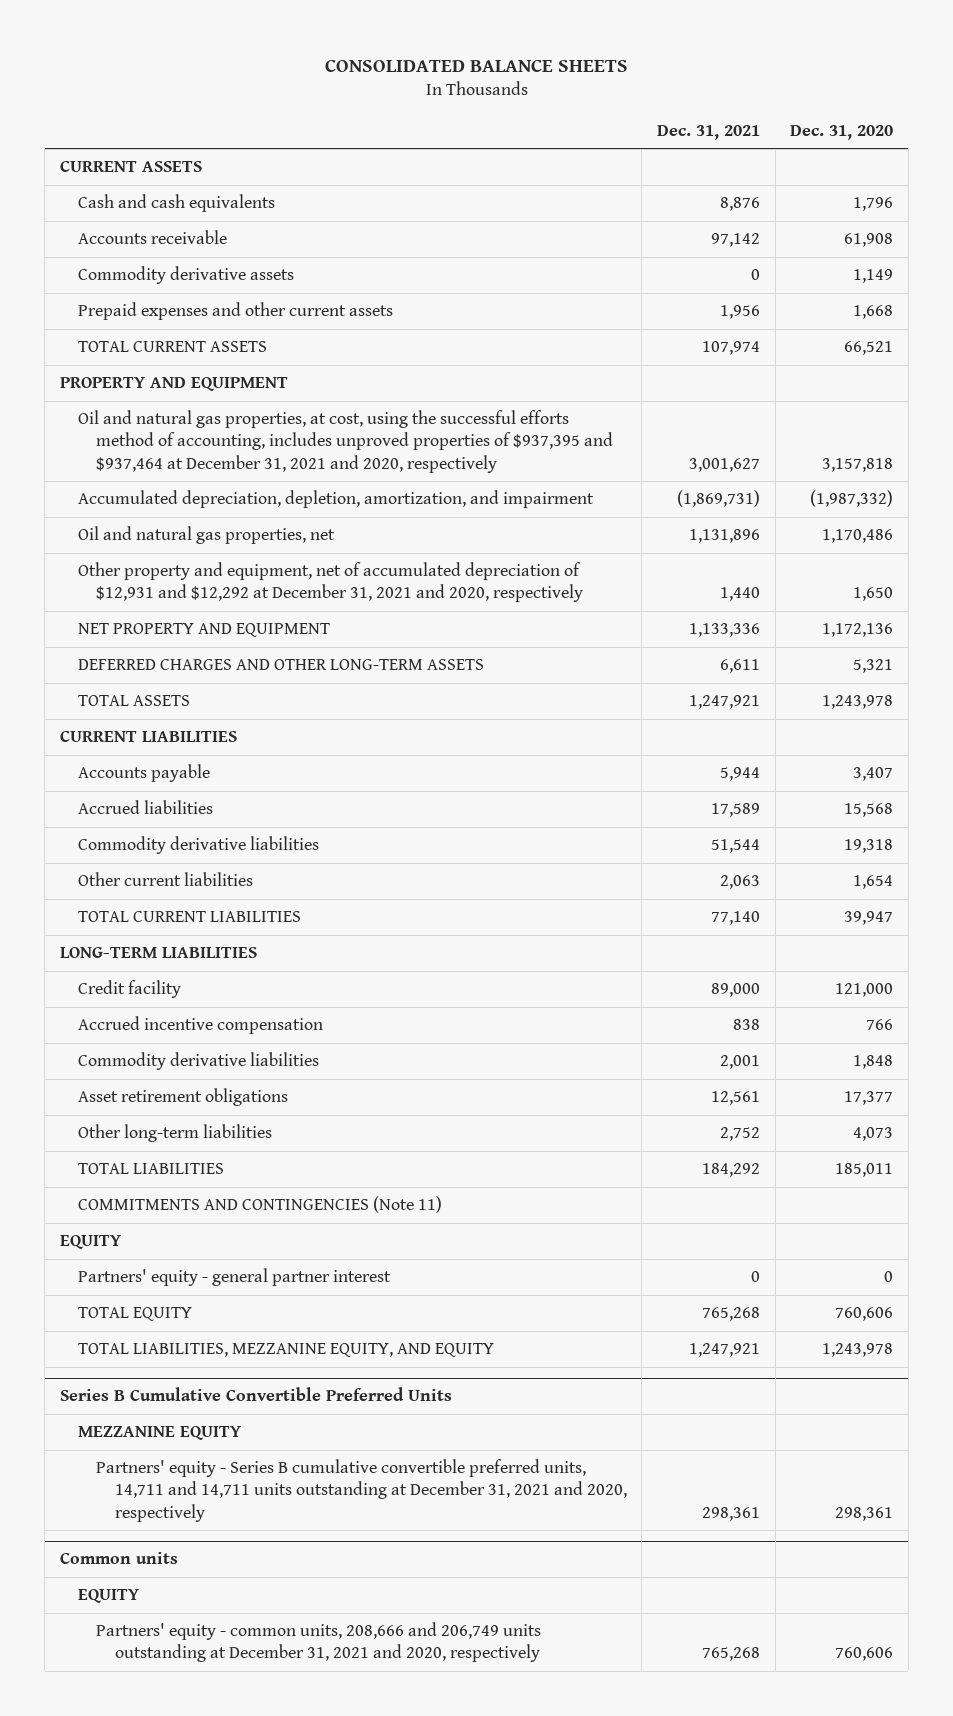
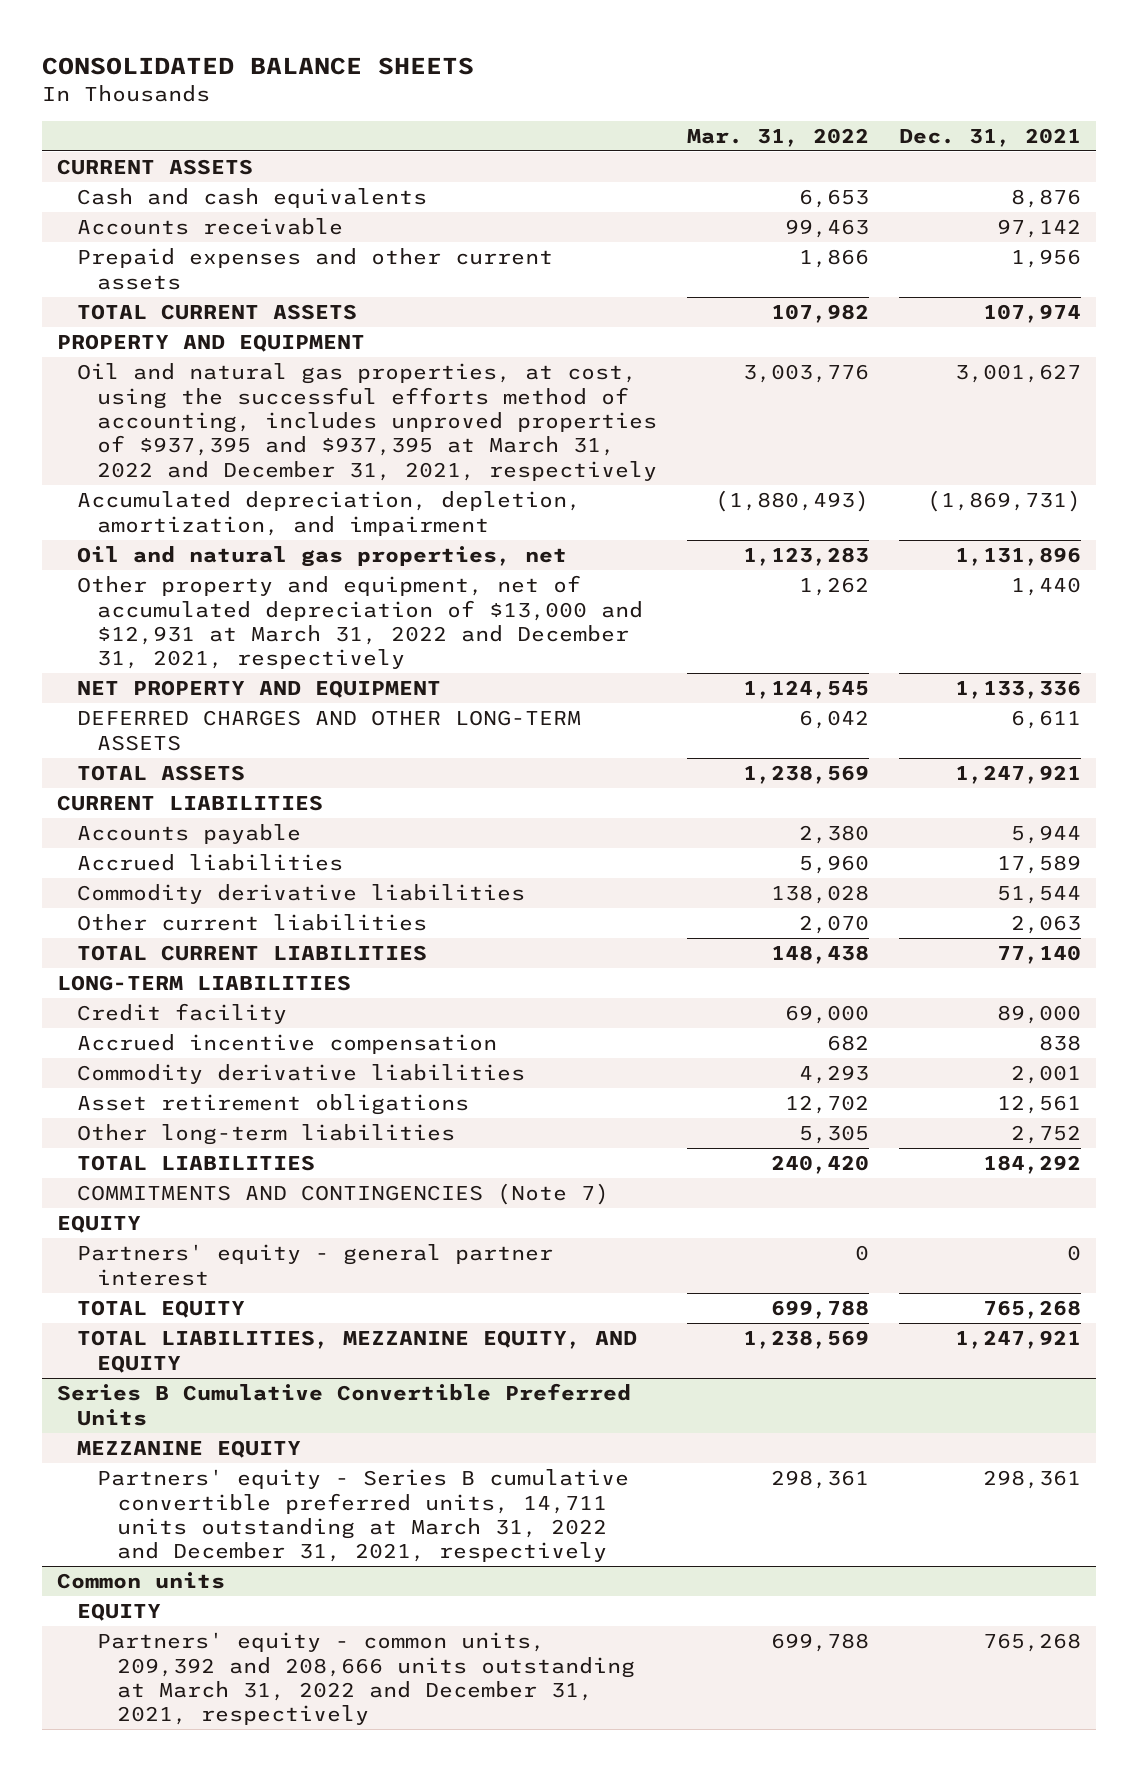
- | Dec. 31, 2021 | Dec. 31, 2020
+ | Mar. 31, 2022 | Dec. 31, 2021
- Commodity derivative assets | 0 | 1,149
- Oil and natural gas properties, at cost, using the successful efforts method of accounting, includes unproved properties of $937,395 and $937,464 at December 31, 2021 and 2020, respectively | 3,001,627 | 3,157,818
+ Oil and natural gas properties, at cost, using the successful efforts method of accounting, includes unproved properties of $937,395 and $937,395 at March 31, 2022 and December 31, 2021, respectively | 3,003,776 | 3,001,627
- Other property and equipment, net of accumulated depreciation of $12,931 and $12,292 at December 31, 2021 and 2020, respectively | 1,440 | 1,650
+ Other property and equipment, net of accumulated depreciation of $13,000 and $12,931 at March 31, 2022 and December 31, 2021, respectively | 1,262 | 1,440
- COMMITMENTS AND CONTINGENCIES (Note 11)
+ COMMITMENTS AND CONTINGENCIES (Note 7)
@ Series B Cumulative Convertible Preferred Units
- Partners' equity - Series B cumulative convertible preferred units, 14,711 and 14,711 units outstanding at December 31, 2021 and 2020, respectively | 298,361 | 298,361
+ Partners' equity - Series B cumulative convertible preferred units, 14,711 units outstanding at March 31, 2022 and December 31, 2021, respectively | 298,361 | 298,361
@ Common units
- Partners' equity - common units, 208,666 and 206,749 units outstanding at December 31, 2021 and 2020, respectively | 765,268 | 760,606
+ Partners' equity - common units, 209,392 and 208,666 units outstanding at March 31, 2022 and December 31, 2021, respectively | 699,788 | 765,268

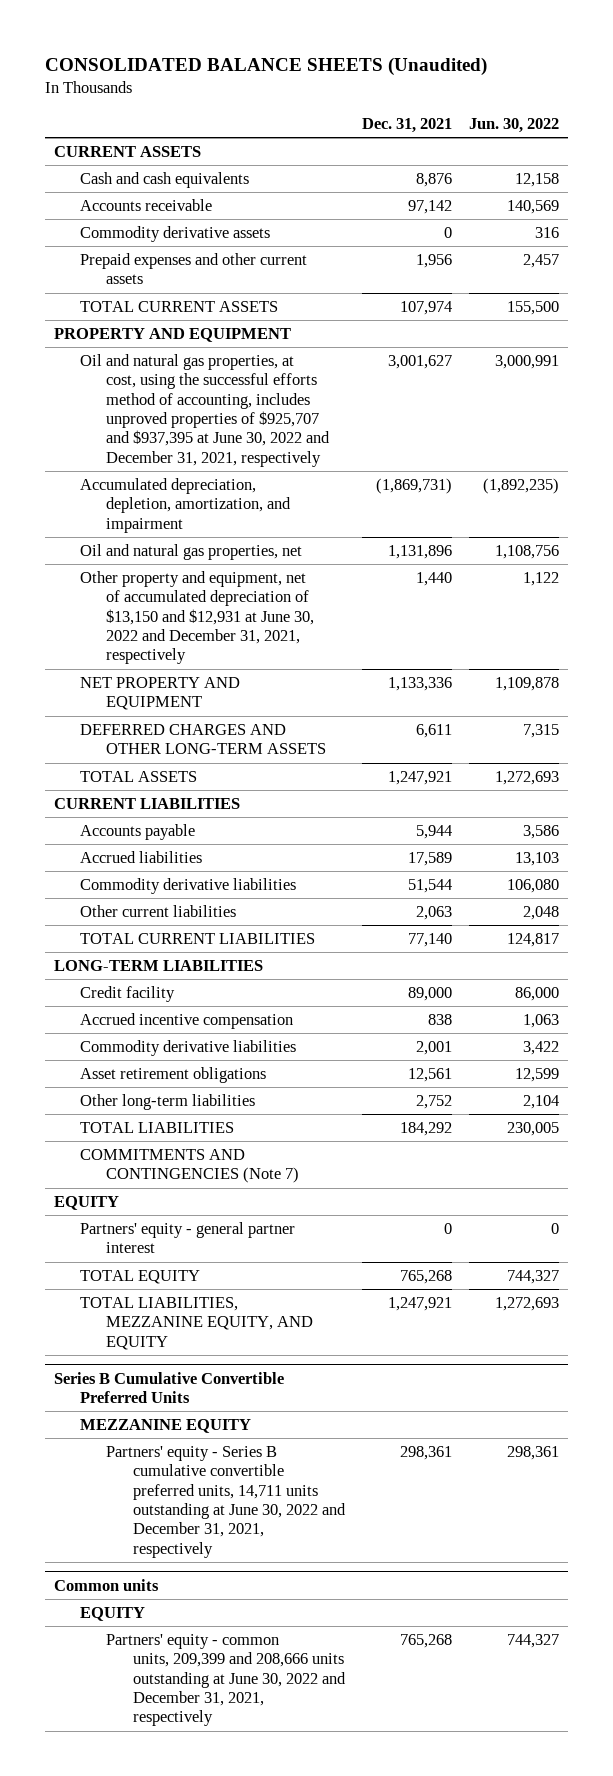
- CONSOLIDATED BALANCE SHEETS
+ CONSOLIDATED BALANCE SHEETS (Unaudited)
- | Mar. 31, 2022 | Dec. 31, 2021
+ | Dec. 31, 2021 | Jun. 30, 2022
+ Commodity derivative assets | 0 | 316
- Oil and natural gas properties, at cost, using the successful efforts method of accounting, includes unproved properties of $937,395 and $937,395 at March 31, 2022 and December 31, 2021, respectively | 3,003,776 | 3,001,627
+ Oil and natural gas properties, at cost, using the successful efforts method of accounting, includes unproved properties of $925,707 and $937,395 at June 30, 2022 and December 31, 2021, respectively | 3,001,627 | 3,000,991
- Other property and equipment, net of accumulated depreciation of $13,000 and $12,931 at March 31, 2022 and December 31, 2021, respectively | 1,262 | 1,440
+ Other property and equipment, net of accumulated depreciation of $13,150 and $12,931 at June 30, 2022 and December 31, 2021, respectively | 1,440 | 1,122
@ Series B Cumulative Convertible Preferred Units
- Partners' equity - Series B cumulative convertible preferred units, 14,711 units outstanding at March 31, 2022 and December 31, 2021, respectively | 298,361 | 298,361
+ Partners' equity - Series B cumulative convertible preferred units, 14,711 units outstanding at June 30, 2022 and December 31, 2021, respectively | 298,361 | 298,361
@ Common units
- Partners' equity - common units, 209,392 and 208,666 units outstanding at March 31, 2022 and December 31, 2021, respectively | 699,788 | 765,268
+ Partners' equity - common units, 209,399 and 208,666 units outstanding at June 30, 2022 and December 31, 2021, respectively | 765,268 | 744,327

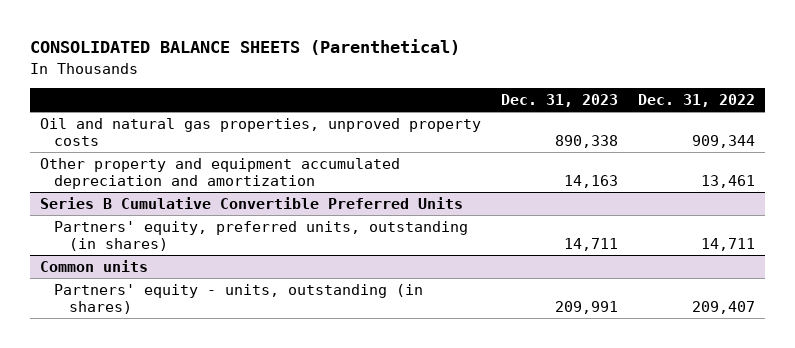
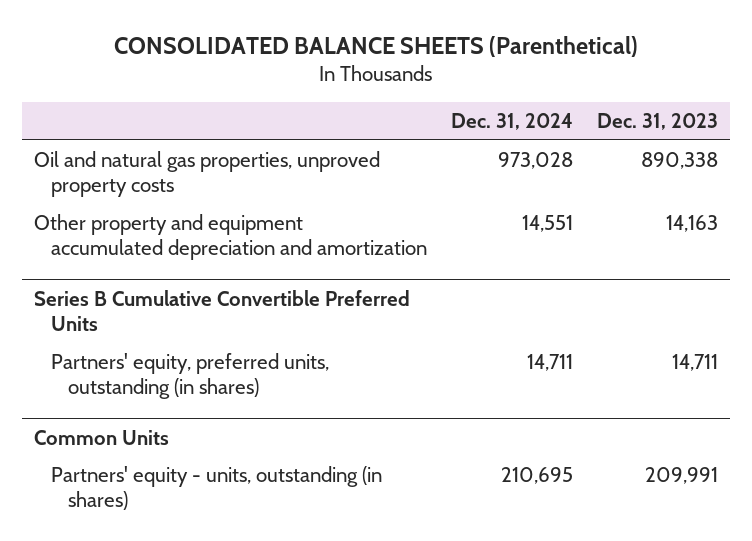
- | Dec. 31, 2023 | Dec. 31, 2022
+ | Dec. 31, 2024 | Dec. 31, 2023
- Common units
+ Common Units

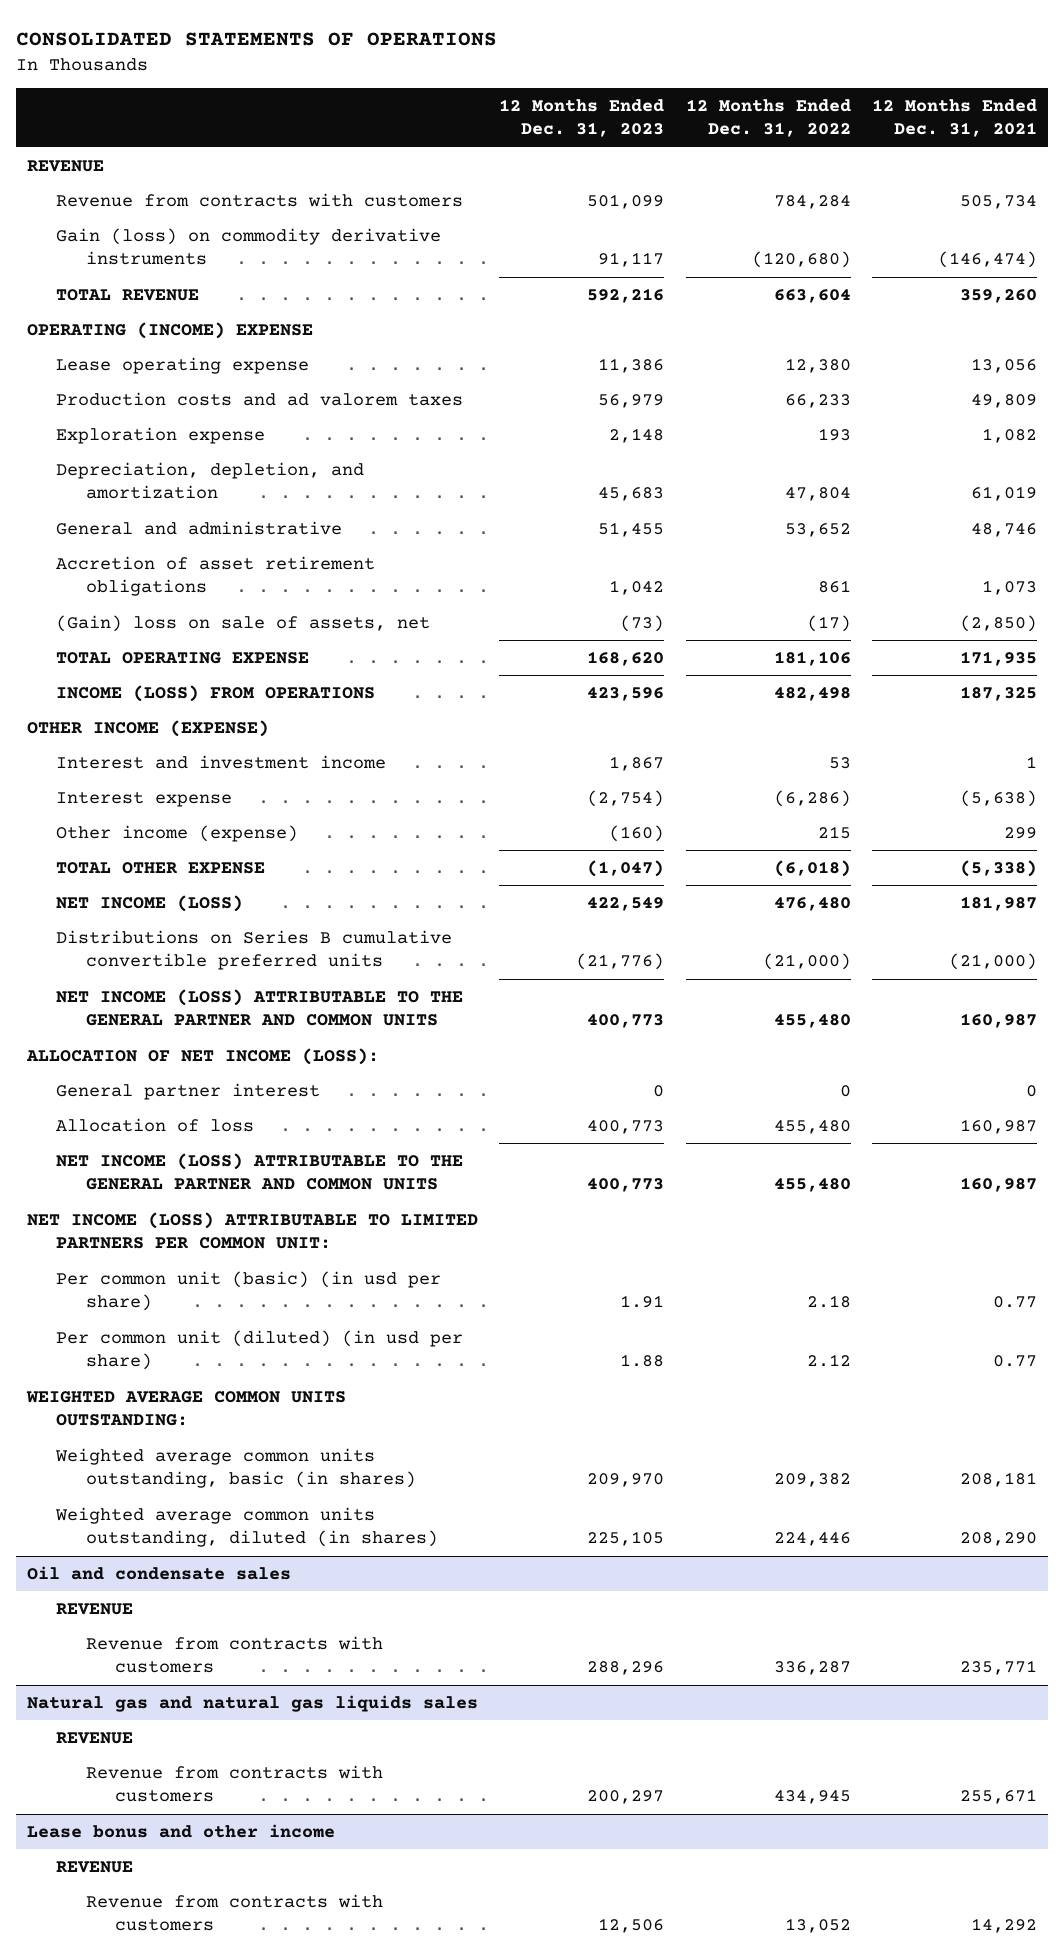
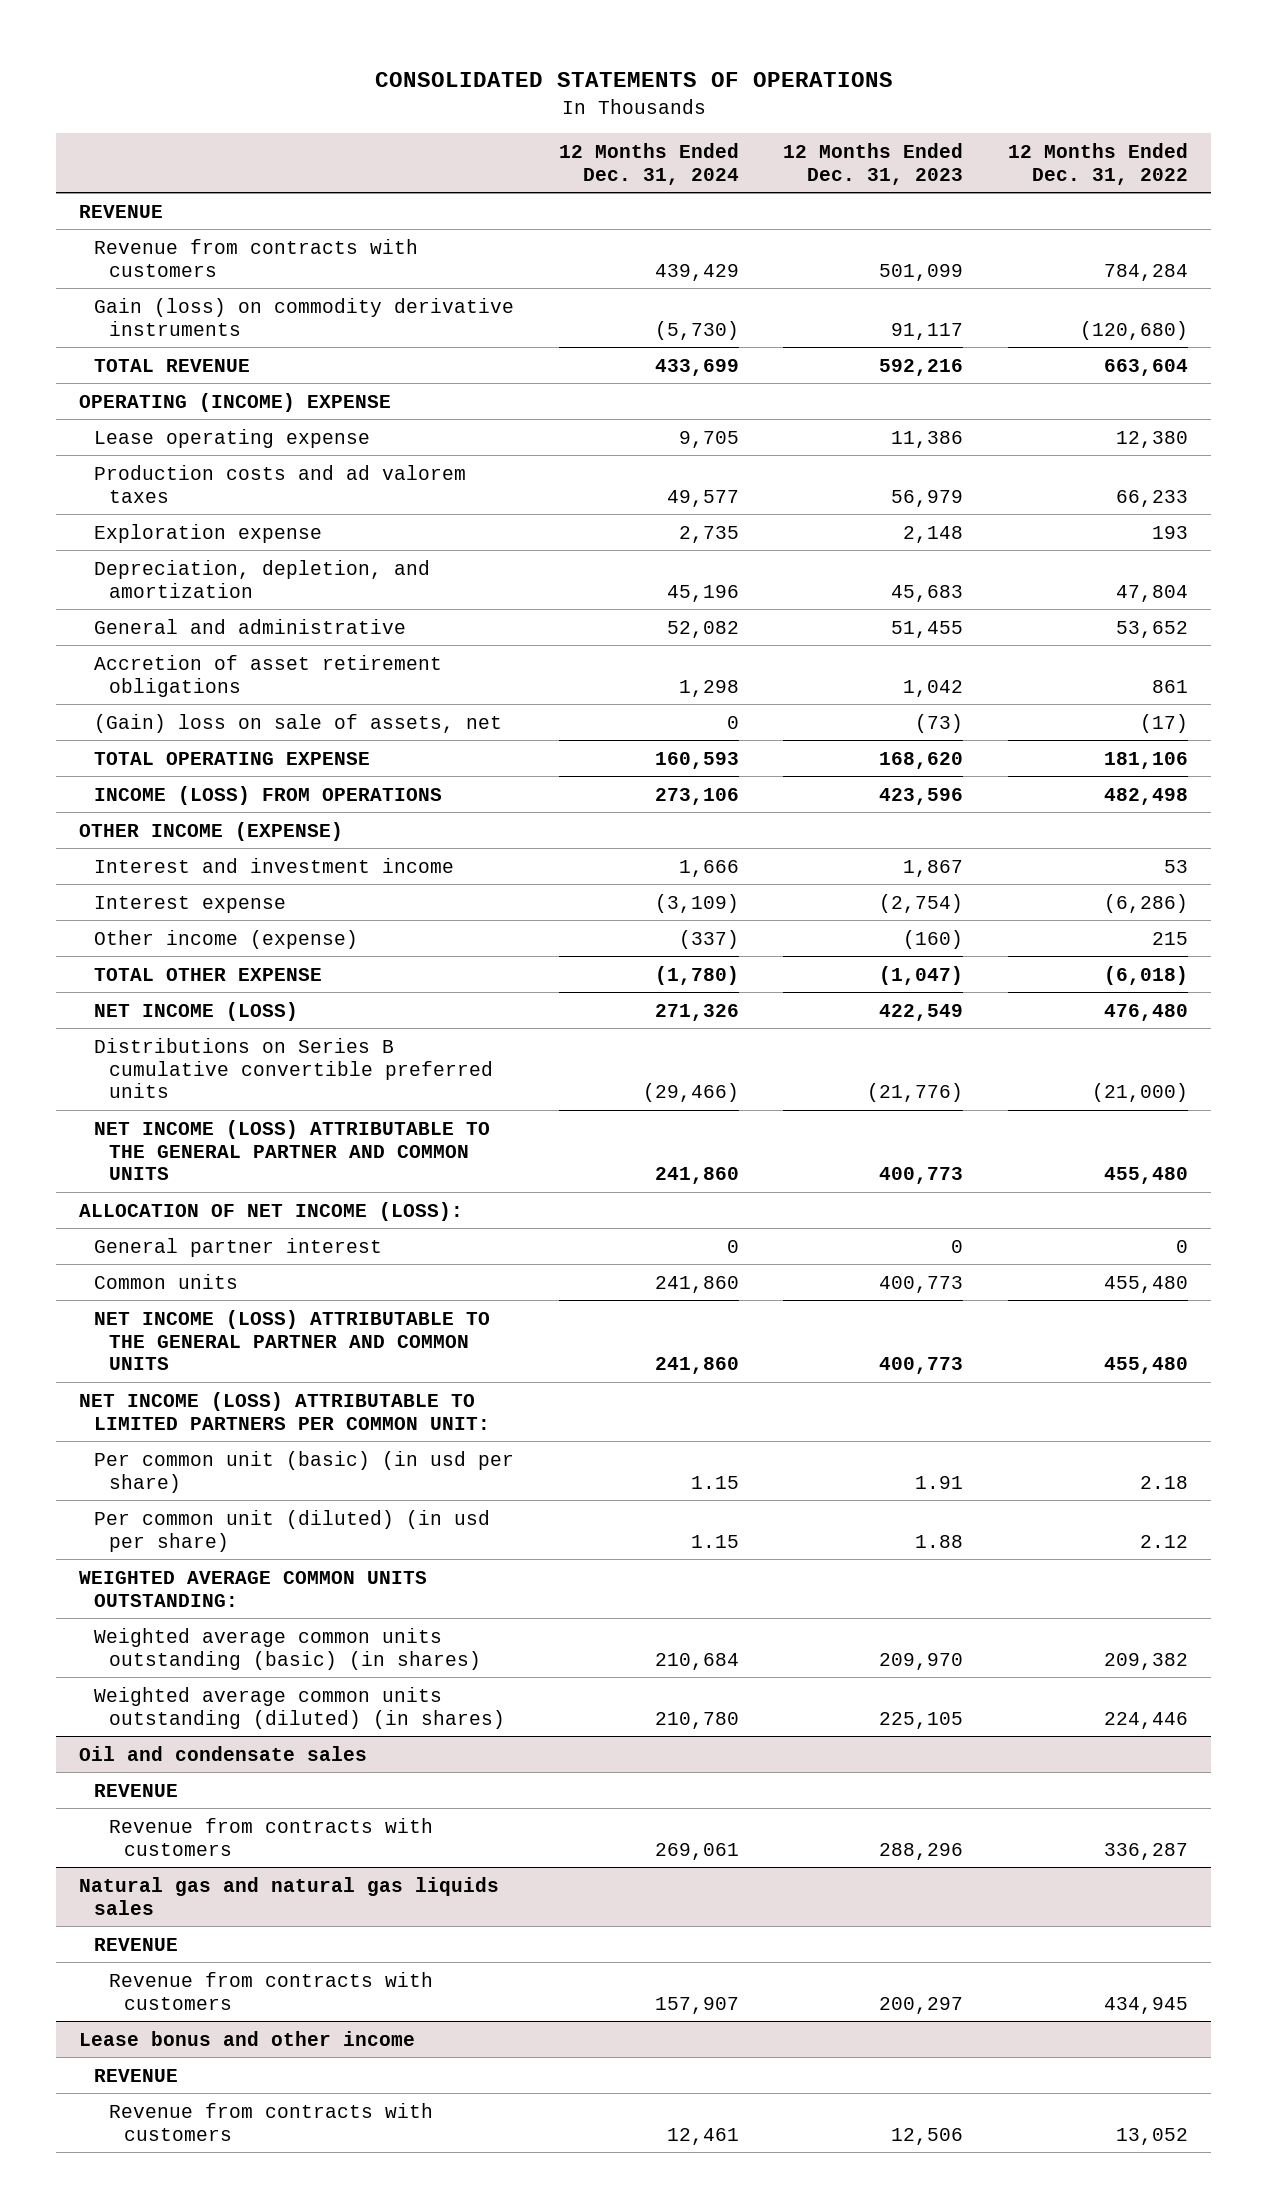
- | 12 Months Ended Dec. 31, 2023 | 12 Months Ended Dec. 31, 2022 | 12 Months Ended Dec. 31, 2021
+ | 12 Months Ended Dec. 31, 2024 | 12 Months Ended Dec. 31, 2023 | 12 Months Ended Dec. 31, 2022
- Allocation of loss | 400,773 | 455,480 | 160,987
+ Common units | 241,860 | 400,773 | 455,480
- Weighted average common units outstanding, basic (in shares) | 209,970 | 209,382 | 208,181
- Weighted average common units outstanding, diluted (in shares) | 225,105 | 224,446 | 208,290
+ Weighted average common units outstanding (basic) (in shares) | 210,684 | 209,970 | 209,382
+ Weighted average common units outstanding (diluted) (in shares) | 210,780 | 225,105 | 224,446

